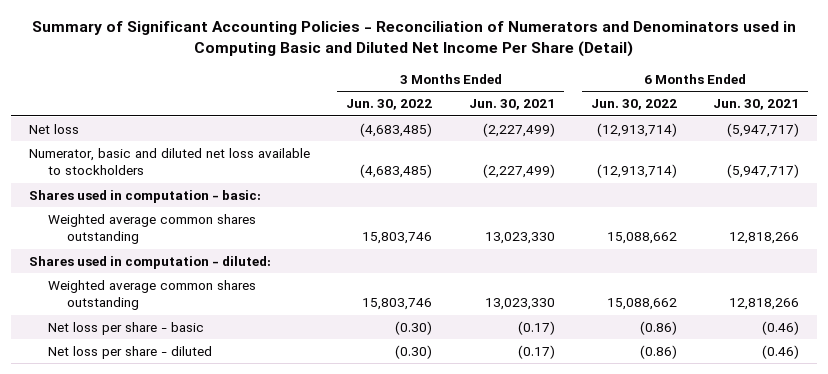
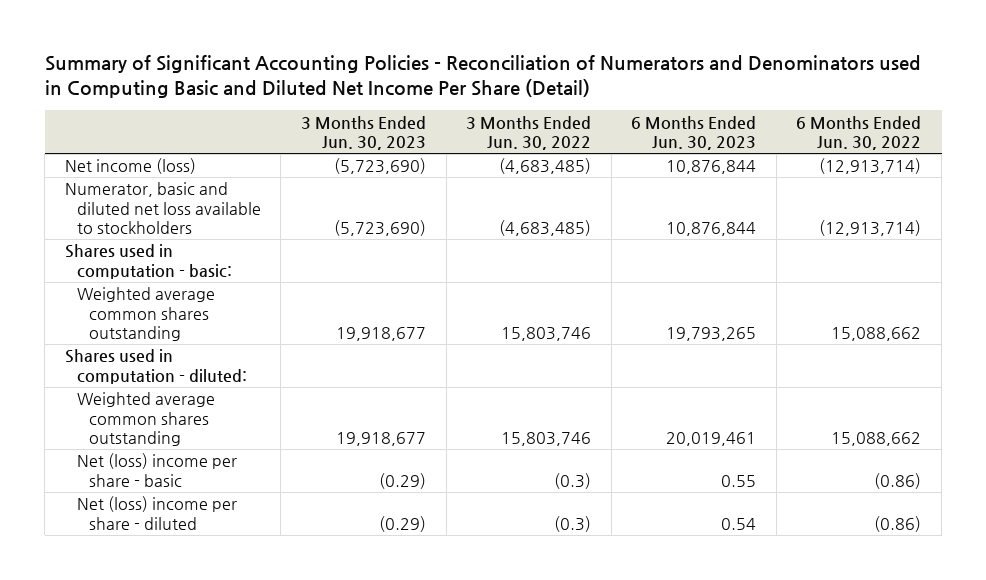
- | 3 Months Ended Jun. 30, 2022 | 3 Months Ended Jun. 30, 2021 | 6 Months Ended Jun. 30, 2022 | 6 Months Ended Jun. 30, 2021
+ | 3 Months Ended Jun. 30, 2023 | 3 Months Ended Jun. 30, 2022 | 6 Months Ended Jun. 30, 2023 | 6 Months Ended Jun. 30, 2022
- Net loss | (4,683,485) | (2,227,499) | (12,913,714) | (5,947,717)
+ Net income (loss) | (5,723,690) | (4,683,485) | 10,876,844 | (12,913,714)
- Net loss per share - basic | (0.30) | (0.17) | (0.86) | (0.46)
- Net loss per share - diluted | (0.30) | (0.17) | (0.86) | (0.46)
+ Net (loss) income per share - basic | (0.29) | (0.3) | 0.55 | (0.86)
+ Net (loss) income per share - diluted | (0.29) | (0.3) | 0.54 | (0.86)

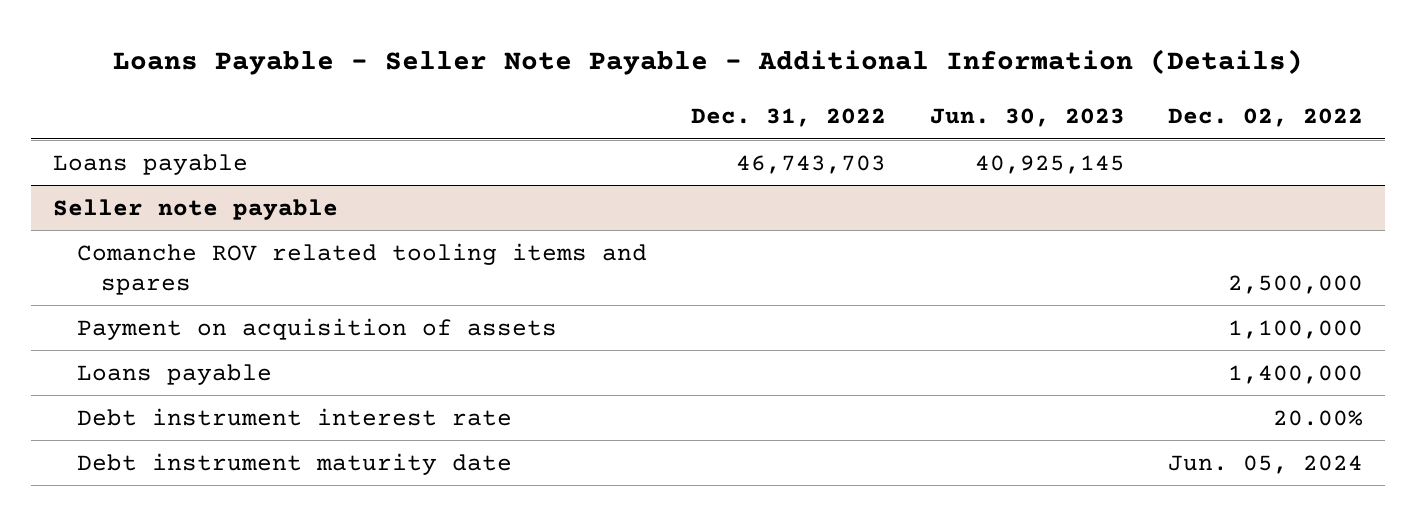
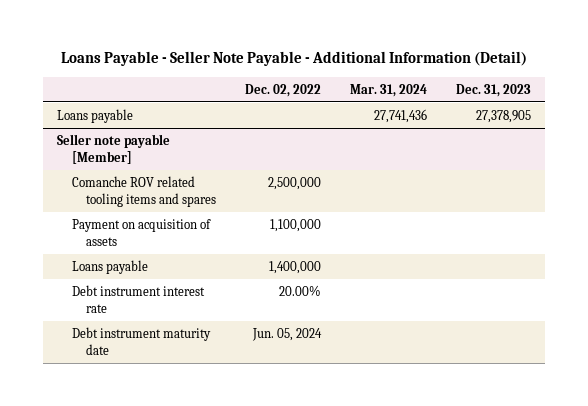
- Loans Payable - Seller Note Payable - Additional Information (Details)
+ Loans Payable - Seller Note Payable - Additional Information (Detail)
- | Dec. 31, 2022 | Jun. 30, 2023 | Dec. 02, 2022
+ | Dec. 02, 2022 | Mar. 31, 2024 | Dec. 31, 2023
- Seller note payable
+ Seller note payable [Member]

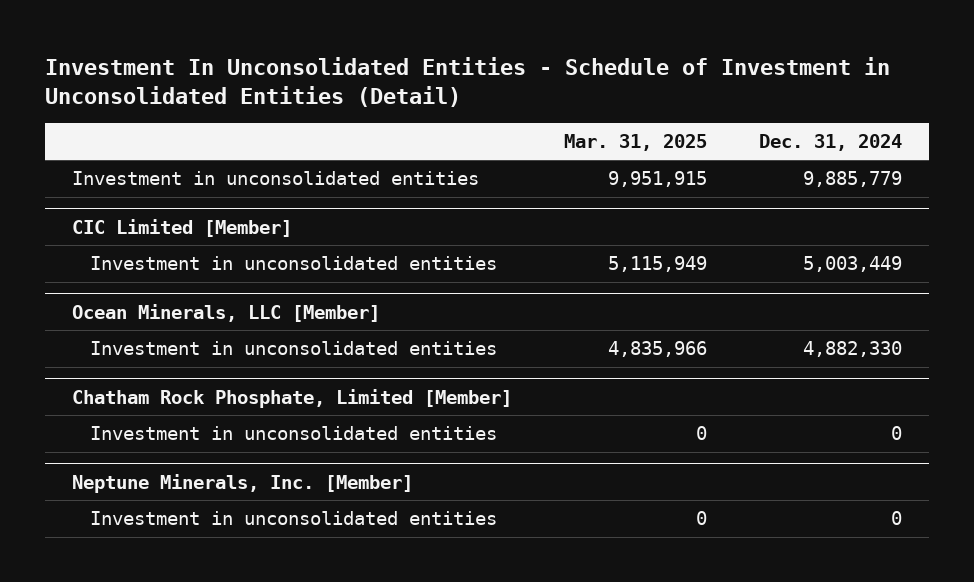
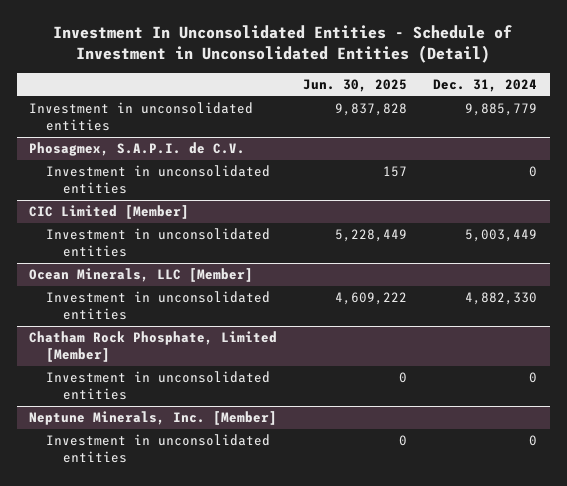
- | Mar. 31, 2025 | Dec. 31, 2024
+ | Jun. 30, 2025 | Dec. 31, 2024
+ Phosagmex, S.A.P.I. de C.V.
+ Investment in unconsolidated entities | 157 | 0

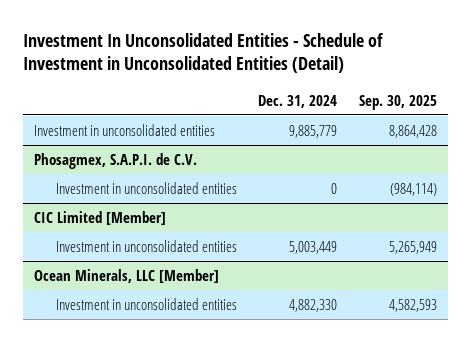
- | Jun. 30, 2025 | Dec. 31, 2024
+ | Dec. 31, 2024 | Sep. 30, 2025
- Chatham Rock Phosphate, Limited [Member]
- Investment in unconsolidated entities | 0 | 0
- Neptune Minerals, Inc. [Member]
- Investment in unconsolidated entities | 0 | 0

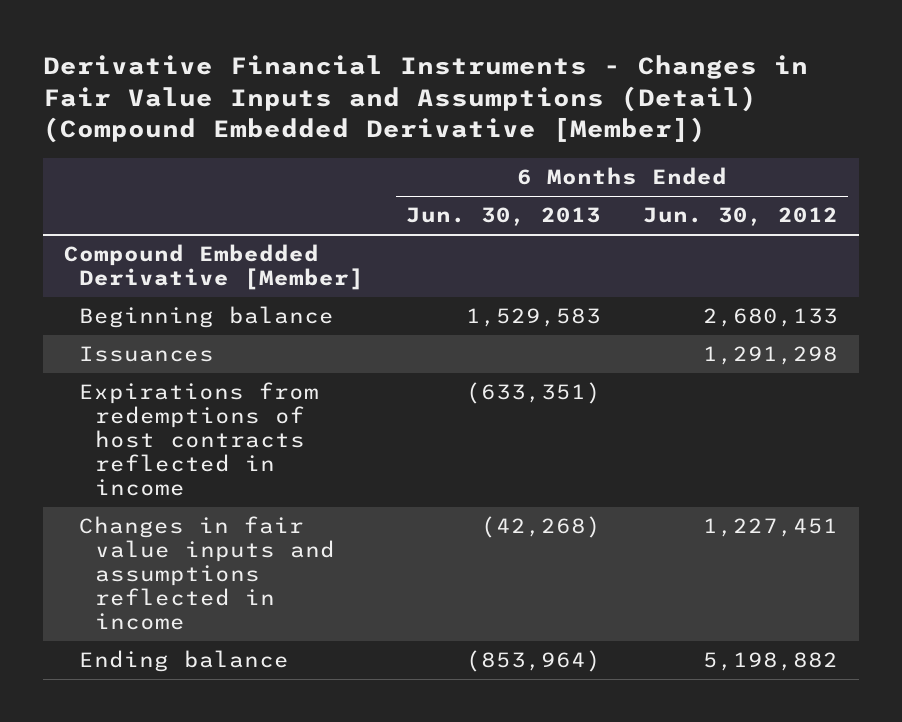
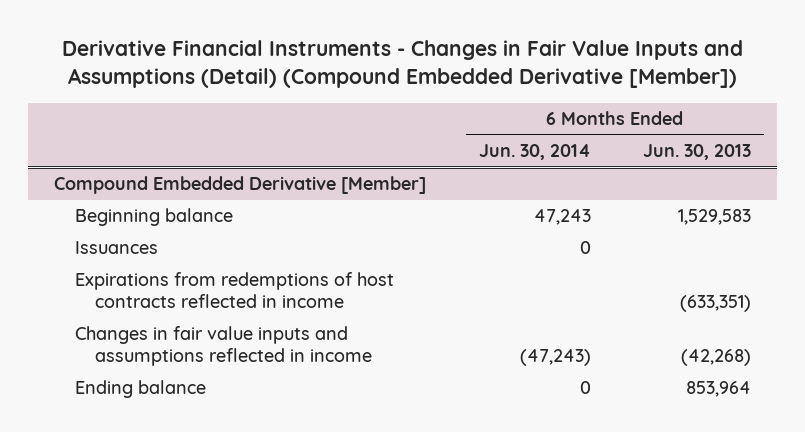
- | 6 Months Ended Jun. 30, 2013 | 6 Months Ended Jun. 30, 2012
+ | 6 Months Ended Jun. 30, 2014 | 6 Months Ended Jun. 30, 2013
@ Compound Embedded Derivative [Member]
- Ending balance | (853,964) | 5,198,882
+ Ending balance | 0 | 853,964

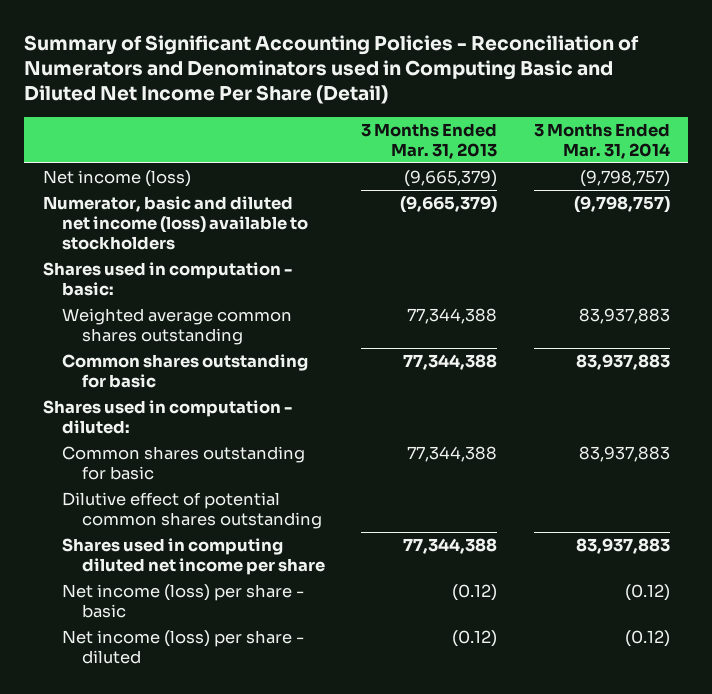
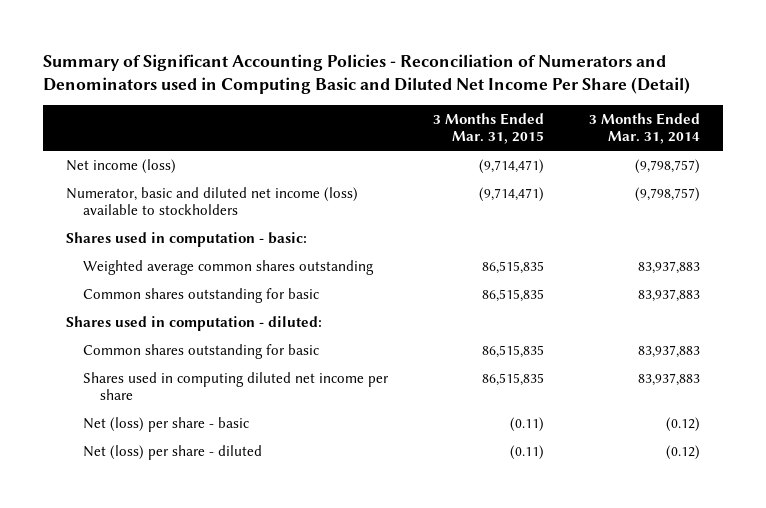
- | 3 Months Ended Mar. 31, 2013 | 3 Months Ended Mar. 31, 2014
+ | 3 Months Ended Mar. 31, 2015 | 3 Months Ended Mar. 31, 2014
- Dilutive effect of potential common shares outstanding
- Net income (loss) per share - basic | (0.12) | (0.12)
- Net income (loss) per share - diluted | (0.12) | (0.12)
+ Net (loss) per share - basic | (0.11) | (0.12)
+ Net (loss) per share - diluted | (0.11) | (0.12)

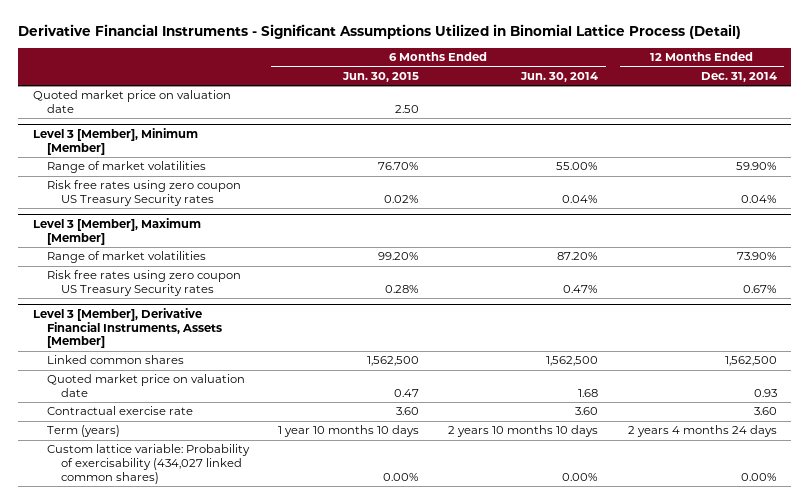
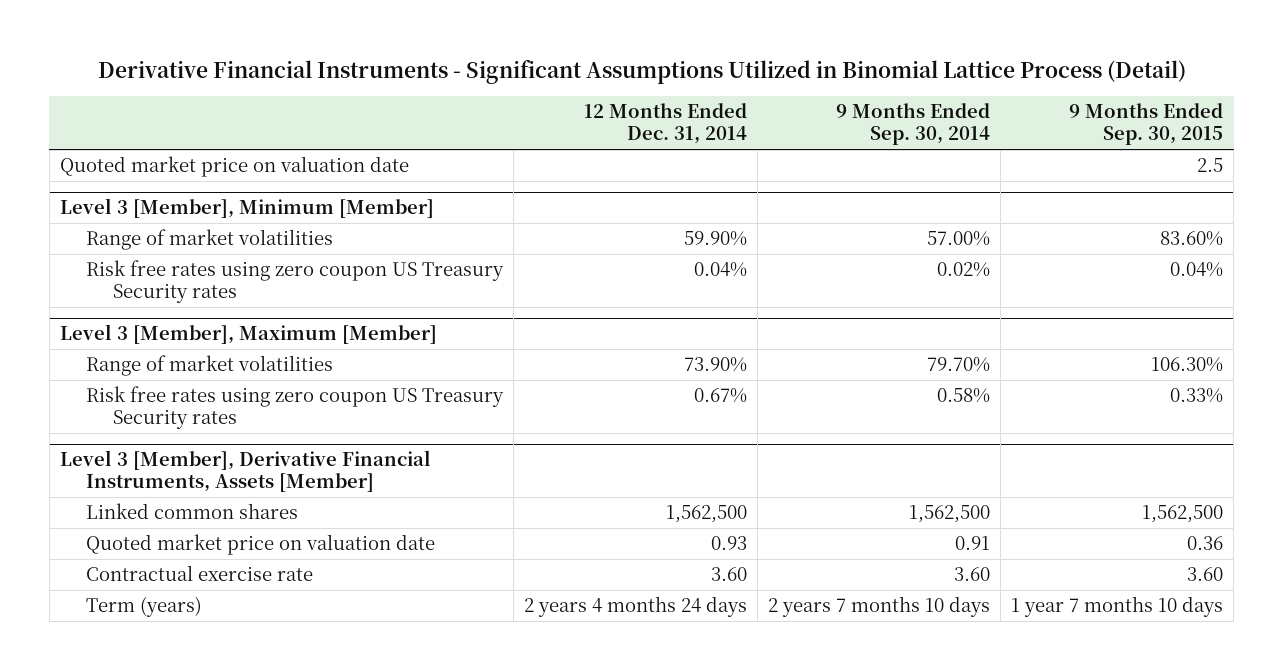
- | 6 Months Ended Jun. 30, 2015 | 6 Months Ended Jun. 30, 2014 | 12 Months Ended Dec. 31, 2014
+ | 12 Months Ended Dec. 31, 2014 | 9 Months Ended Sep. 30, 2014 | 9 Months Ended Sep. 30, 2015
@ Level 3 [Member], Derivative Financial Instruments, Assets [Member]
- Custom lattice variable: Probability of exercisability (434,027 linked common shares) | 0.00% | 0.00% | 0.00%

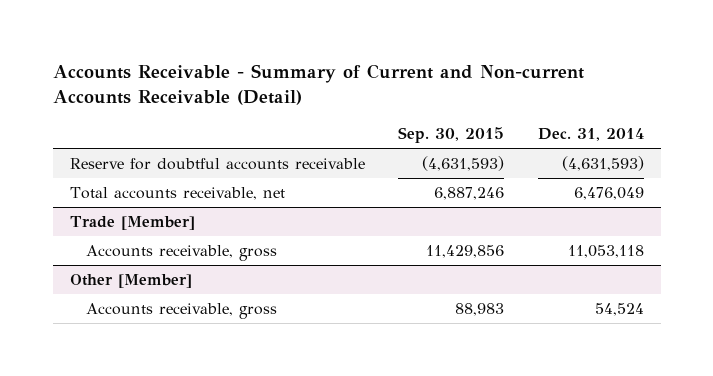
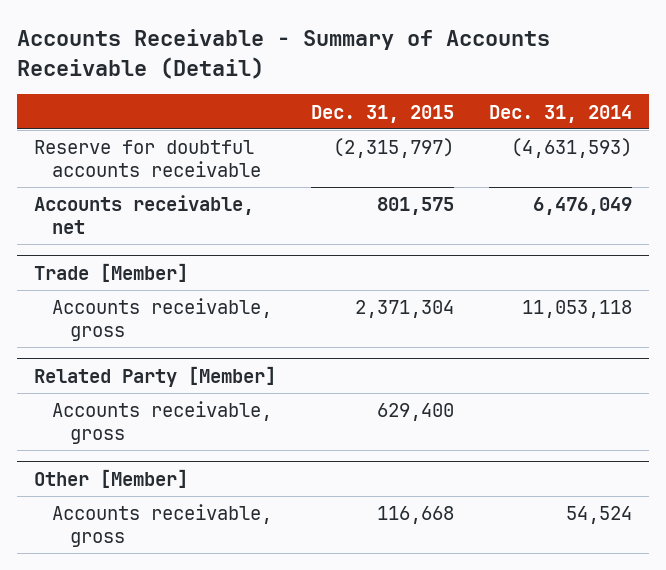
- Accounts Receivable - Summary of Current and Non-current Accounts Receivable (Detail)
+ Accounts Receivable - Summary of Accounts Receivable (Detail)
- | Sep. 30, 2015 | Dec. 31, 2014
+ | Dec. 31, 2015 | Dec. 31, 2014
- Total accounts receivable, net | 6,887,246 | 6,476,049
+ Accounts receivable, net | 801,575 | 6,476,049
+ Related Party [Member]
+ Accounts receivable, gross | 629,400 |

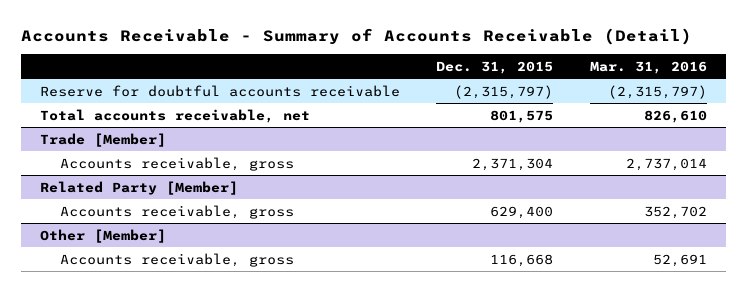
- | Dec. 31, 2015 | Dec. 31, 2014
+ | Dec. 31, 2015 | Mar. 31, 2016
- Accounts receivable, net | 801,575 | 6,476,049
+ Total accounts receivable, net | 801,575 | 826,610

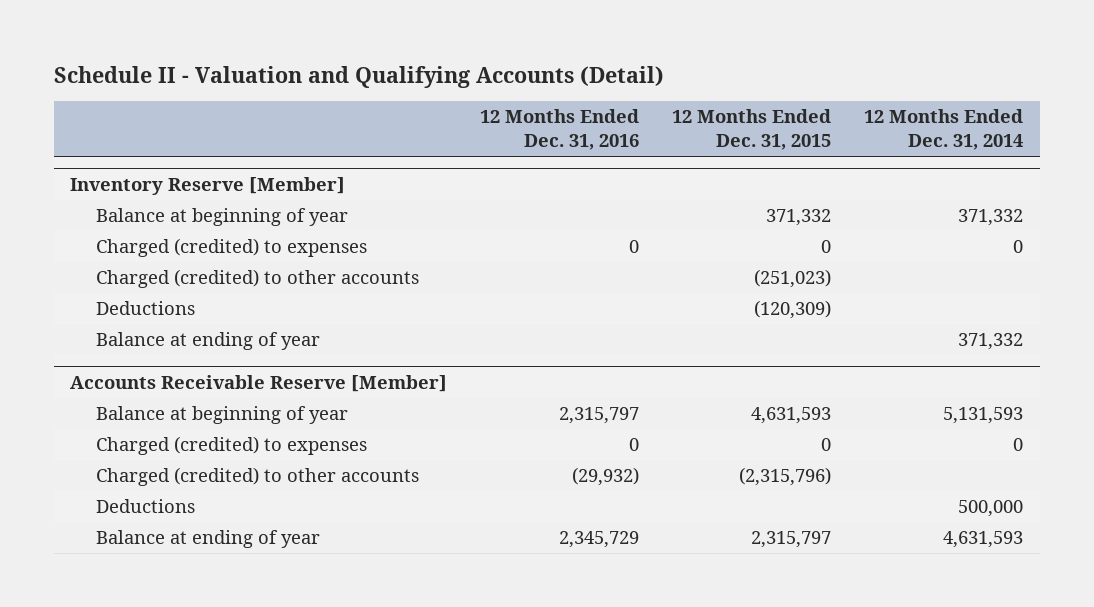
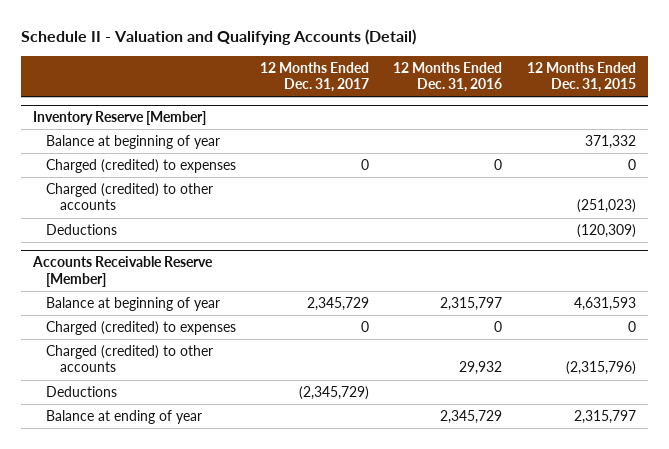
- | 12 Months Ended Dec. 31, 2016 | 12 Months Ended Dec. 31, 2015 | 12 Months Ended Dec. 31, 2014
+ | 12 Months Ended Dec. 31, 2017 | 12 Months Ended Dec. 31, 2016 | 12 Months Ended Dec. 31, 2015
@ Inventory Reserve [Member]
- Balance at ending of year | | | 371,332
@ Accounts Receivable Reserve [Member]
- Charged (credited) to other accounts | (29,932) | (2,315,796) |
+ Charged (credited) to other accounts | | 29,932 | (2,315,796)

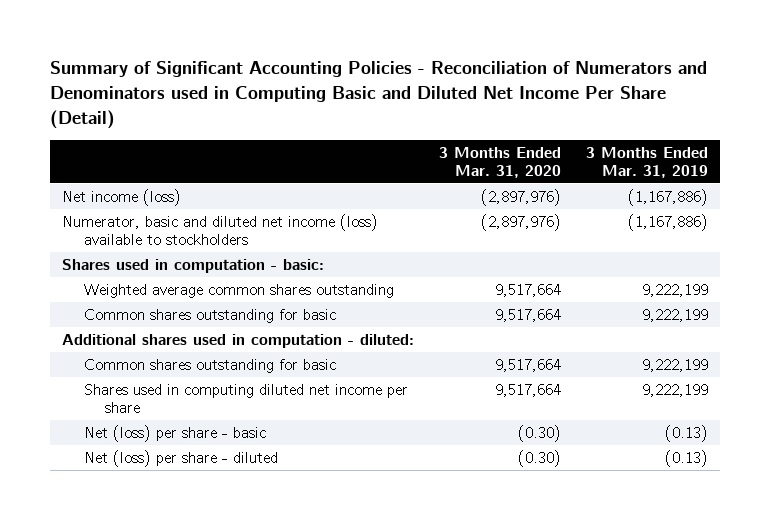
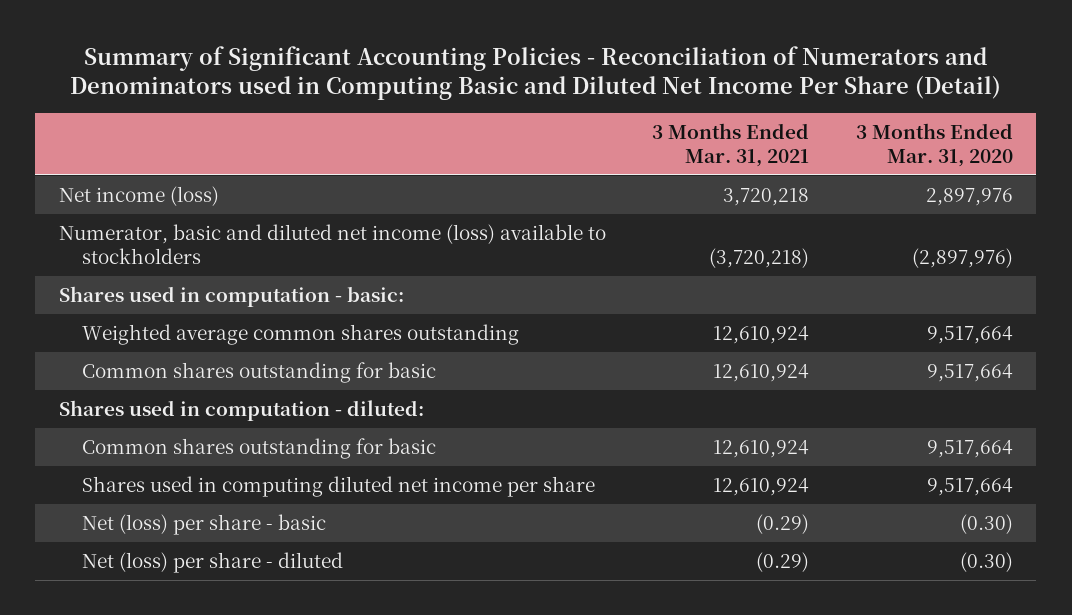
- | 3 Months Ended Mar. 31, 2020 | 3 Months Ended Mar. 31, 2019
+ | 3 Months Ended Mar. 31, 2021 | 3 Months Ended Mar. 31, 2020
- Net income (loss) | (2,897,976) | (1,167,886)
+ Net income (loss) | 3,720,218 | 2,897,976
- Additional shares used in computation - diluted:
+ Shares used in computation - diluted:

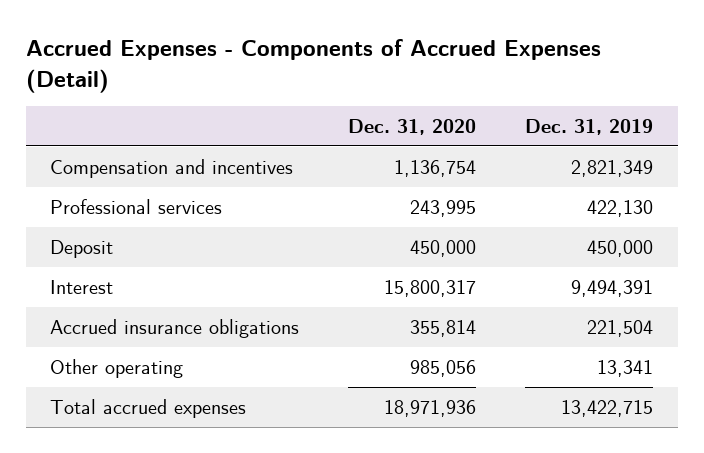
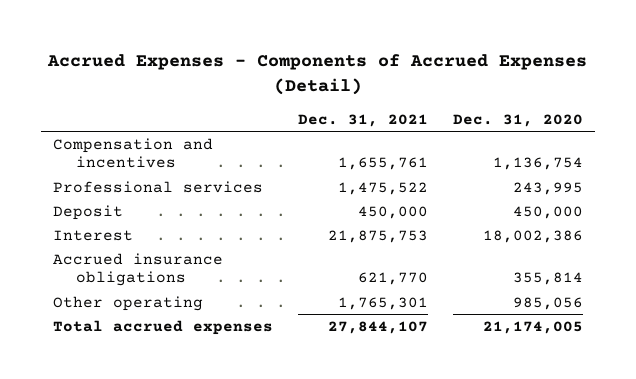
- | Dec. 31, 2020 | Dec. 31, 2019
+ | Dec. 31, 2021 | Dec. 31, 2020
- Interest | 15,800,317 | 9,494,391
+ Interest | 21,875,753 | 18,002,386
- Total accrued expenses | 18,971,936 | 13,422,715
+ Total accrued expenses | 27,844,107 | 21,174,005

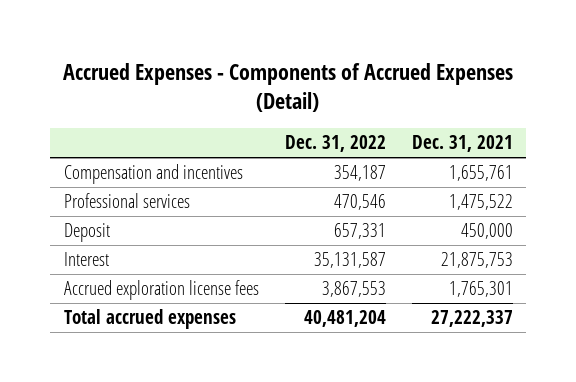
- | Dec. 31, 2021 | Dec. 31, 2020
+ | Dec. 31, 2022 | Dec. 31, 2021
- Accrued insurance obligations | 621,770 | 355,814
- Other operating | 1,765,301 | 985,056
- Total accrued expenses | 27,844,107 | 21,174,005
+ Accrued exploration license fees | 3,867,553 | 1,765,301
+ Total accrued expenses | 40,481,204 | 27,222,337

